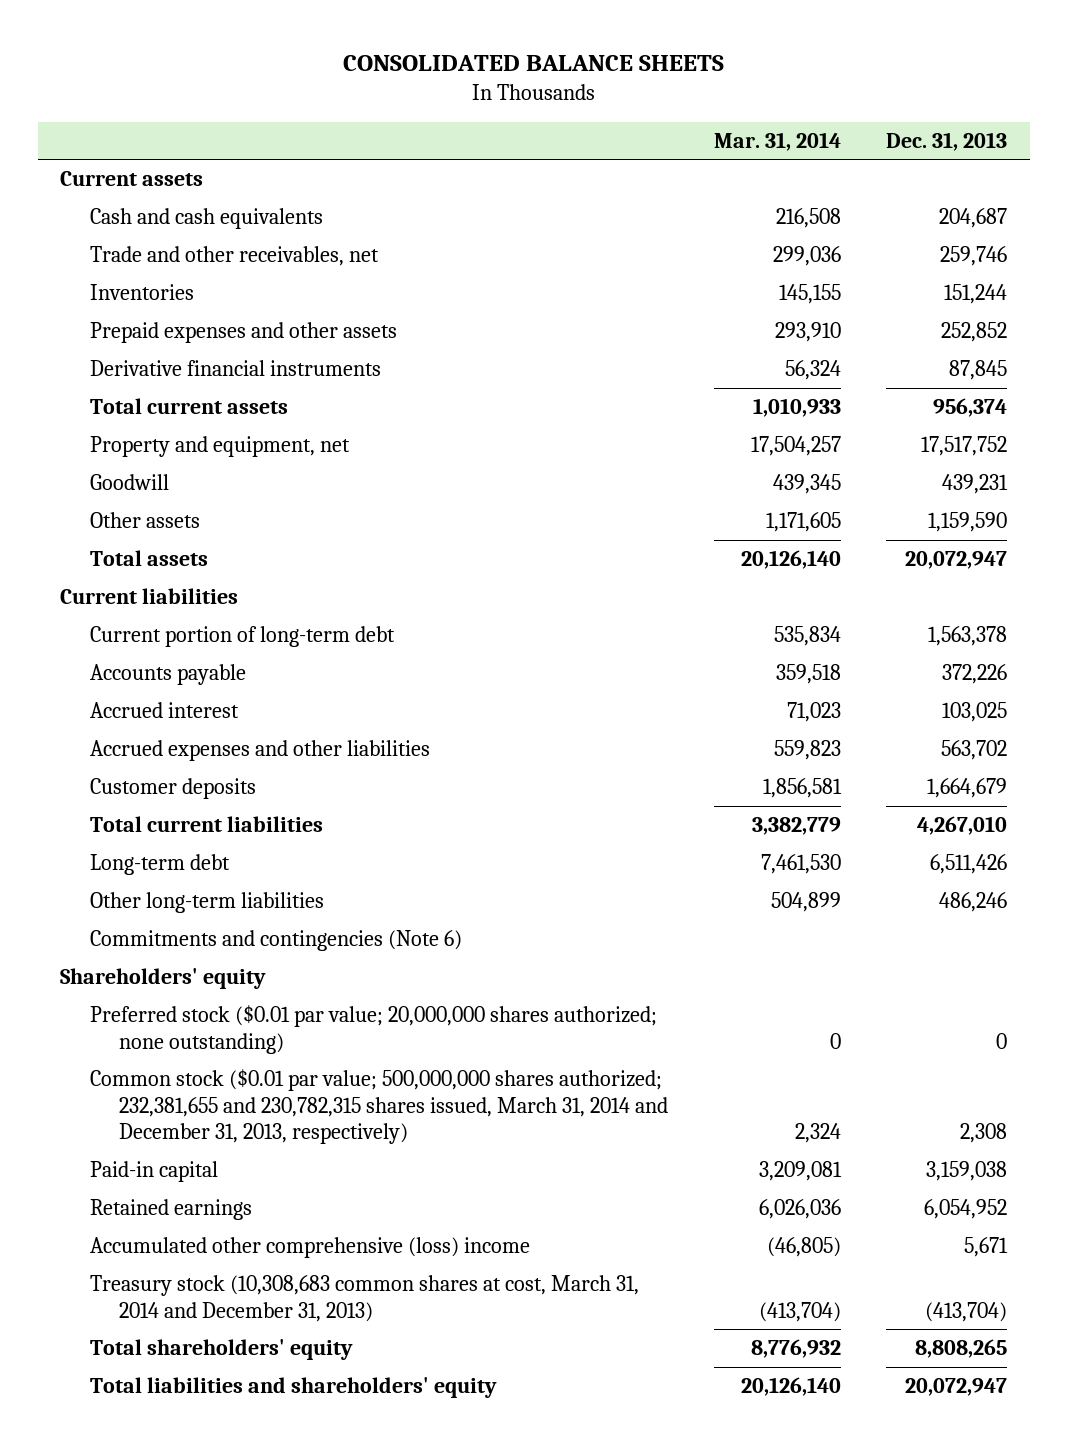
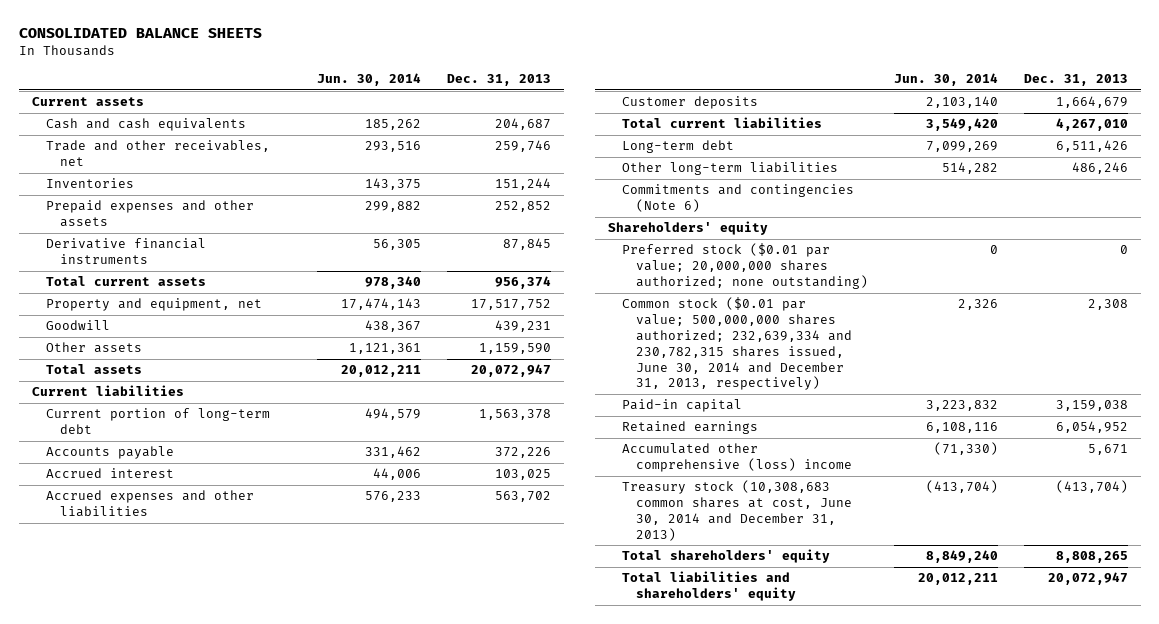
- | Mar. 31, 2014 | Dec. 31, 2013
+ | Jun. 30, 2014 | Dec. 31, 2013
- Common stock ($0.01 par value; 500,000,000 shares authorized; 232,381,655 and 230,782,315 shares issued, March 31, 2014 and December 31, 2013, respectively) | 2,324 | 2,308
+ Common stock ($0.01 par value; 500,000,000 shares authorized; 232,639,334 and 230,782,315 shares issued, June 30, 2014 and December 31, 2013, respectively) | 2,326 | 2,308
- Treasury stock (10,308,683 common shares at cost, March 31, 2014 and December 31, 2013) | (413,704) | (413,704)
+ Treasury stock (10,308,683 common shares at cost, June 30, 2014 and December 31, 2013) | (413,704) | (413,704)

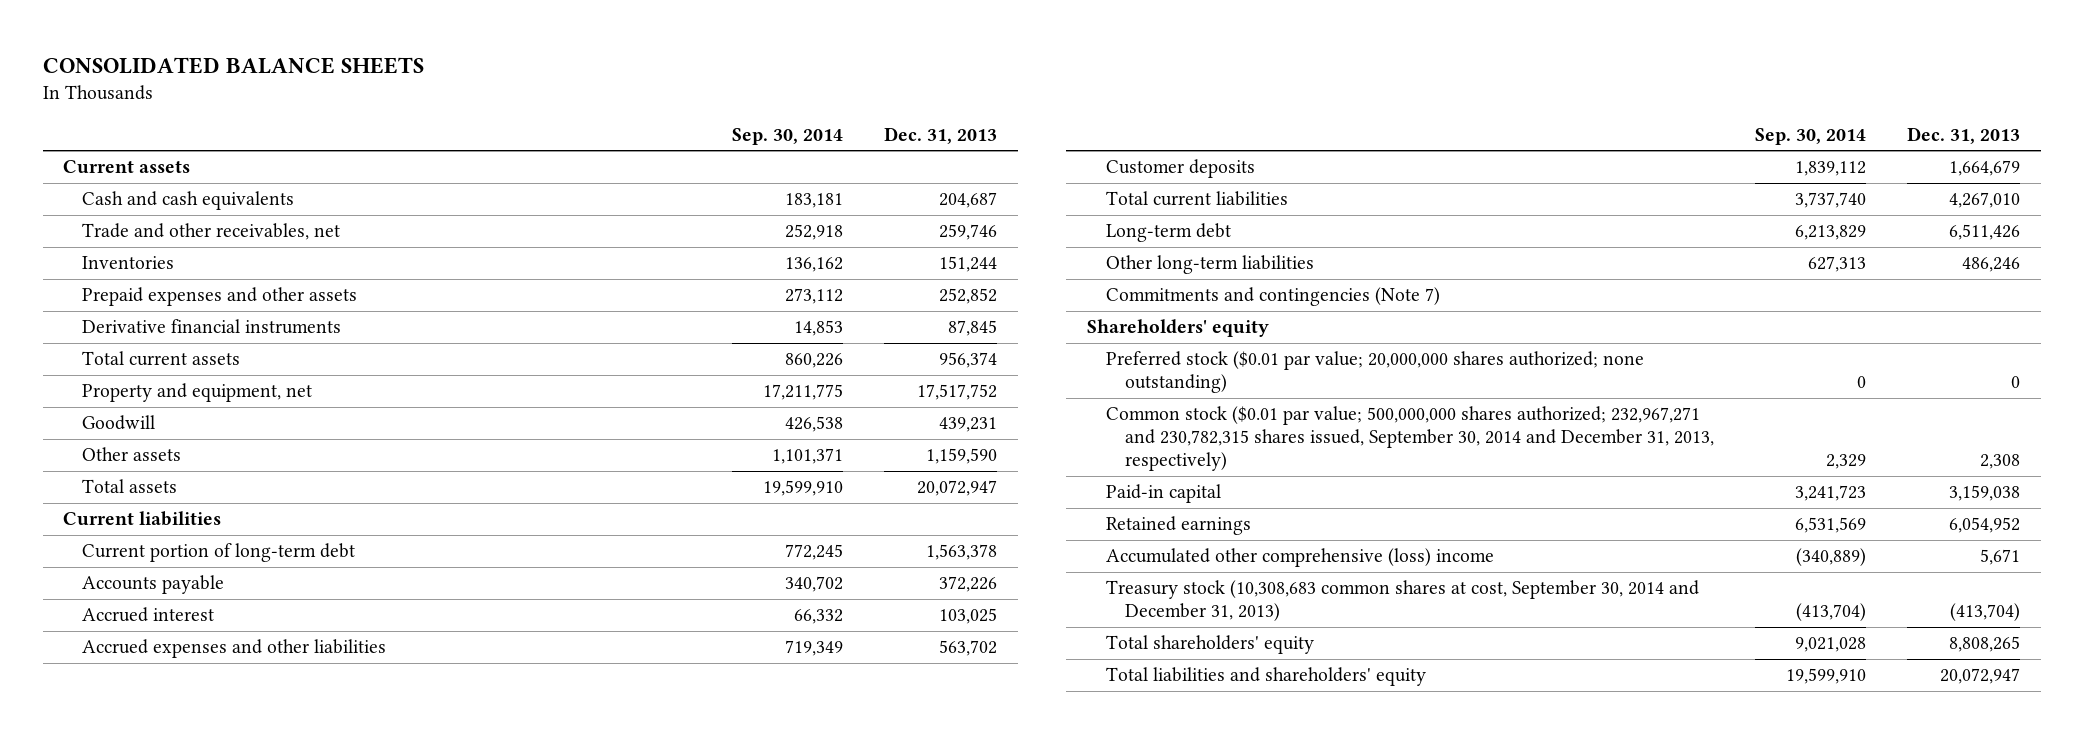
- | Jun. 30, 2014 | Dec. 31, 2013
+ | Sep. 30, 2014 | Dec. 31, 2013
- Commitments and contingencies (Note 6)
+ Commitments and contingencies (Note 7)
- Common stock ($0.01 par value; 500,000,000 shares authorized; 232,639,334 and 230,782,315 shares issued, June 30, 2014 and December 31, 2013, respectively) | 2,326 | 2,308
+ Common stock ($0.01 par value; 500,000,000 shares authorized; 232,967,271 and 230,782,315 shares issued, September 30, 2014 and December 31, 2013, respectively) | 2,329 | 2,308
- Treasury stock (10,308,683 common shares at cost, June 30, 2014 and December 31, 2013) | (413,704) | (413,704)
+ Treasury stock (10,308,683 common shares at cost, September 30, 2014 and December 31, 2013) | (413,704) | (413,704)

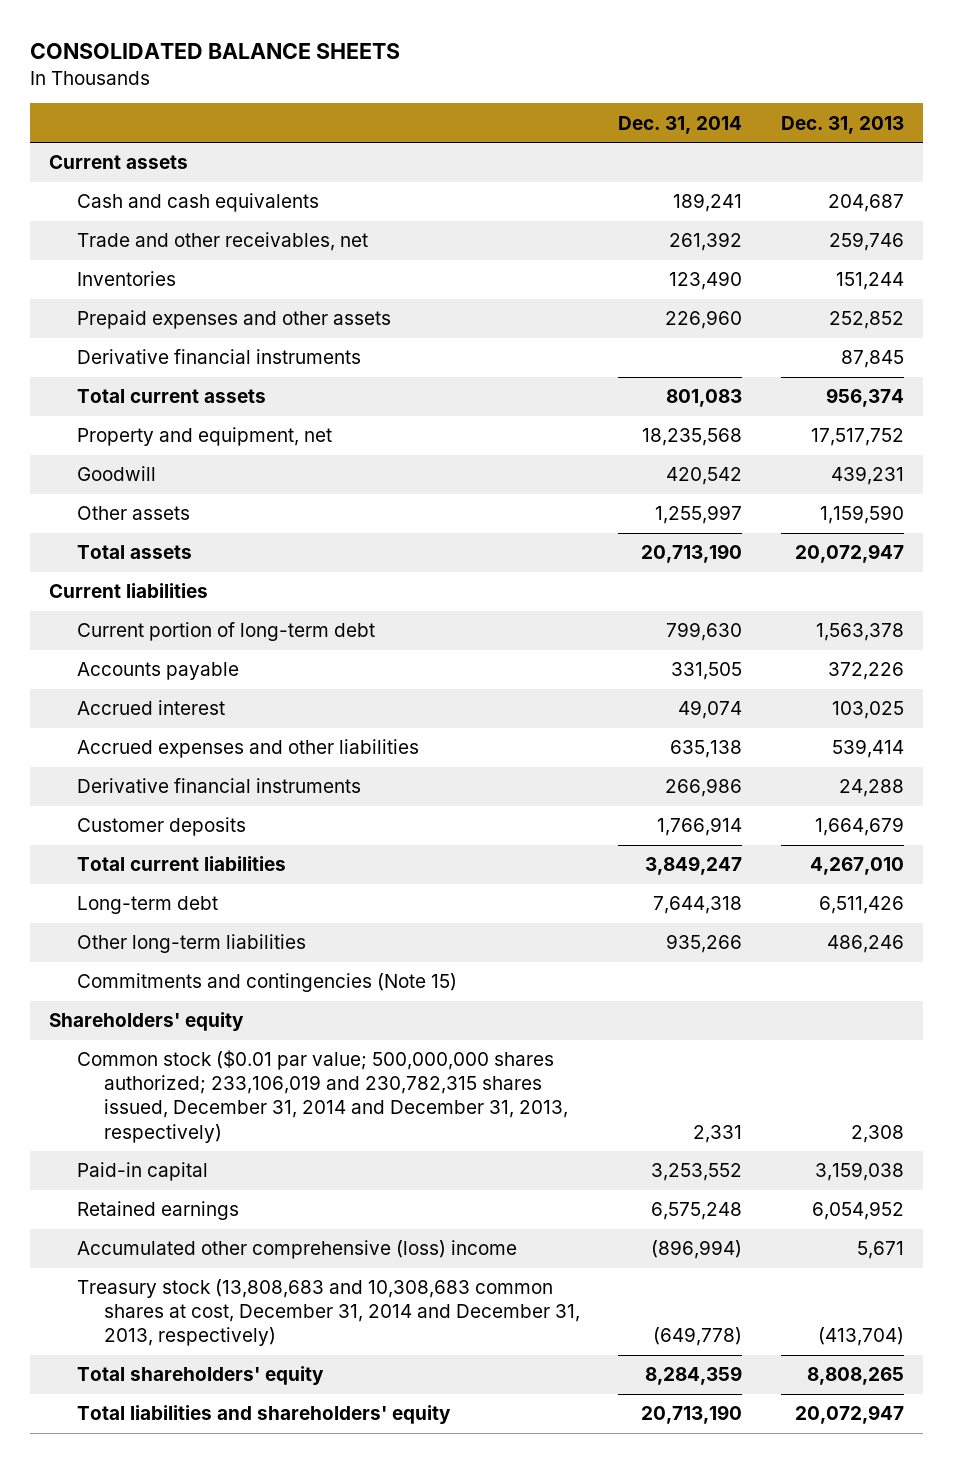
- | Sep. 30, 2014 | Dec. 31, 2013
+ | Dec. 31, 2014 | Dec. 31, 2013
- Accrued expenses and other liabilities | 719,349 | 563,702
+ Accrued expenses and other liabilities | 635,138 | 539,414
+ Derivative financial instruments | 266,986 | 24,288
- Commitments and contingencies (Note 7)
+ Commitments and contingencies (Note 15)
- Preferred stock ($0.01 par value; 20,000,000 shares authorized; none outstanding) | 0 | 0
- Common stock ($0.01 par value; 500,000,000 shares authorized; 232,967,271 and 230,782,315 shares issued, September 30, 2014 and December 31, 2013, respectively) | 2,329 | 2,308
+ Common stock ($0.01 par value; 500,000,000 shares authorized; 233,106,019 and 230,782,315 shares issued, December 31, 2014 and December 31, 2013, respectively) | 2,331 | 2,308
- Treasury stock (10,308,683 common shares at cost, September 30, 2014 and December 31, 2013) | (413,704) | (413,704)
+ Treasury stock (13,808,683 and 10,308,683 common shares at cost, December 31, 2014 and December 31, 2013, respectively) | (649,778) | (413,704)

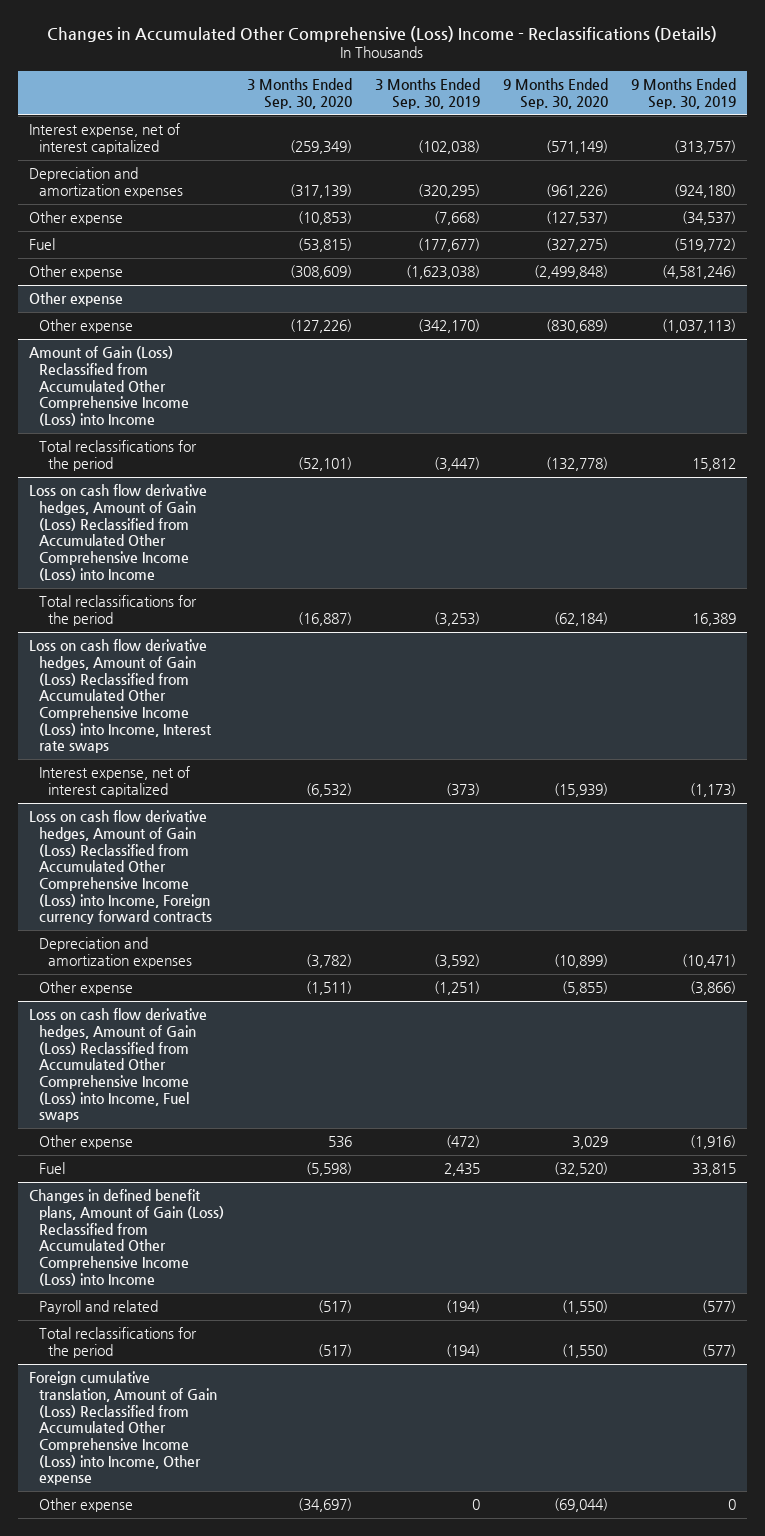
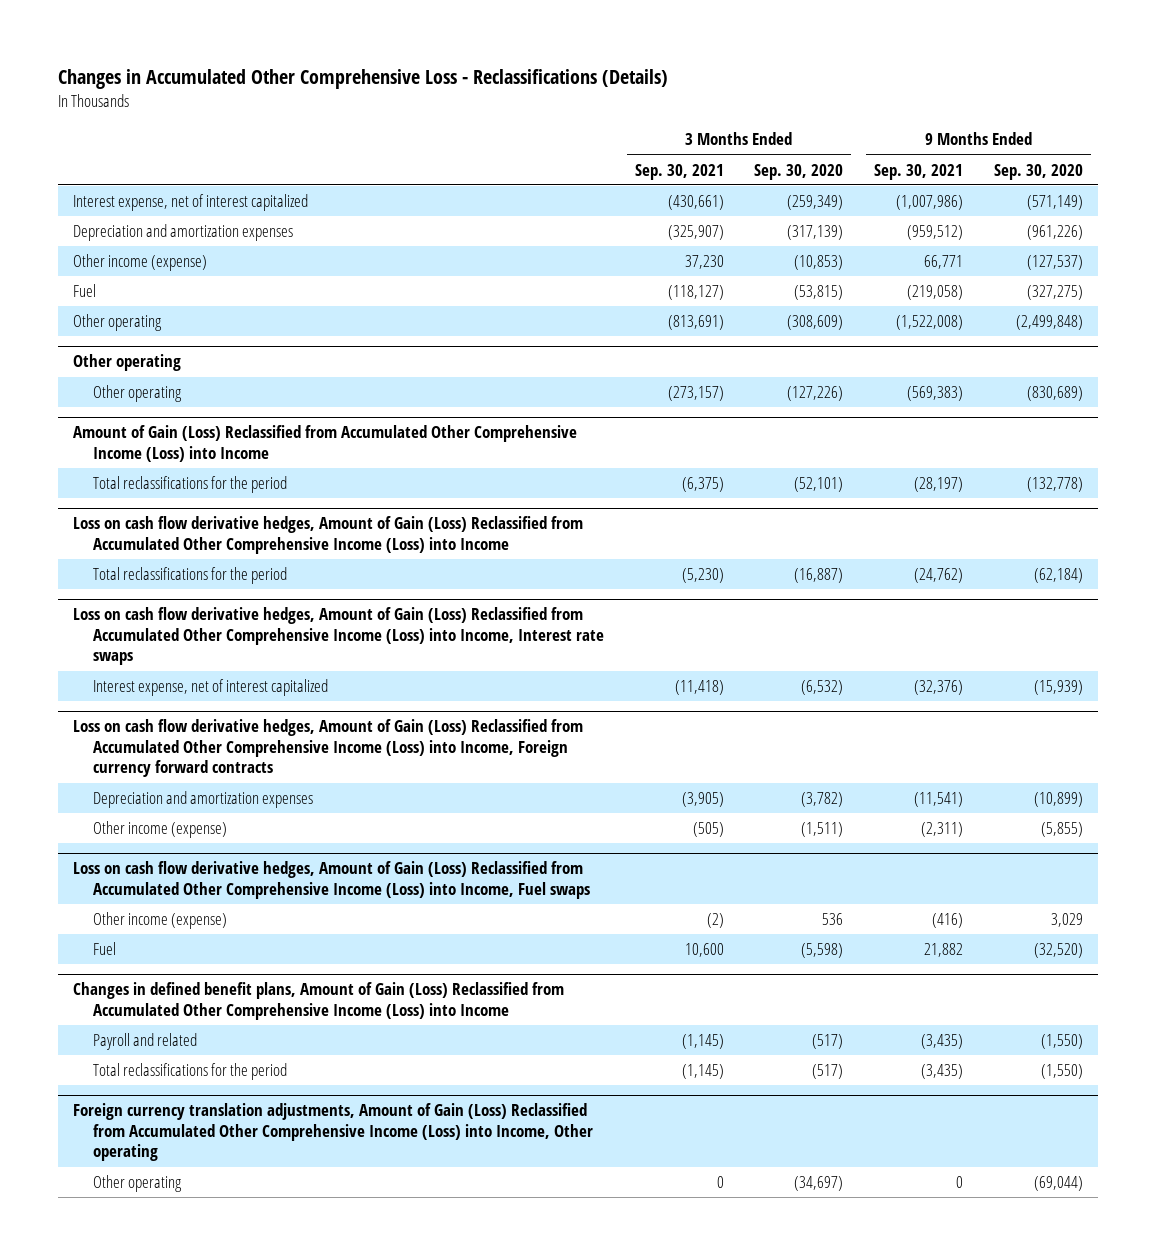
- Changes in Accumulated Other Comprehensive (Loss) Income - Reclassifications (Details)
+ Changes in Accumulated Other Comprehensive Loss - Reclassifications (Details)
- | 3 Months Ended Sep. 30, 2020 | 3 Months Ended Sep. 30, 2019 | 9 Months Ended Sep. 30, 2020 | 9 Months Ended Sep. 30, 2019
+ | 3 Months Ended Sep. 30, 2021 | 3 Months Ended Sep. 30, 2020 | 9 Months Ended Sep. 30, 2021 | 9 Months Ended Sep. 30, 2020
- Other expense | (10,853) | (7,668) | (127,537) | (34,537)
+ Other income (expense) | 37,230 | (10,853) | 66,771 | (127,537)
- Other expense | (308,609) | (1,623,038) | (2,499,848) | (4,581,246)
- Other expense
- Other expense | (127,226) | (342,170) | (830,689) | (1,037,113)
+ Other operating | (813,691) | (308,609) | (1,522,008) | (2,499,848)
+ Other operating
+ Other operating | (273,157) | (127,226) | (569,383) | (830,689)
@ Loss on cash flow derivative hedges, Amount of Gain (Loss) Reclassified from Accumulated Other Comprehensive Income (Loss) into Income, Foreign currency forward contracts
- Other expense | (1,511) | (1,251) | (5,855) | (3,866)
+ Other income (expense) | (505) | (1,511) | (2,311) | (5,855)
@ Loss on cash flow derivative hedges, Amount of Gain (Loss) Reclassified from Accumulated Other Comprehensive Income (Loss) into Income, Fuel swaps
- Other expense | 536 | (472) | 3,029 | (1,916)
+ Other income (expense) | (2) | 536 | (416) | 3,029
- Foreign cumulative translation, Amount of Gain (Loss) Reclassified from Accumulated Other Comprehensive Income (Loss) into Income, Other expense
- Other expense | (34,697) | 0 | (69,044) | 0
+ Foreign currency translation adjustments, Amount of Gain (Loss) Reclassified from Accumulated Other Comprehensive Income (Loss) into Income, Other operating
+ Other operating | 0 | (34,697) | 0 | (69,044)

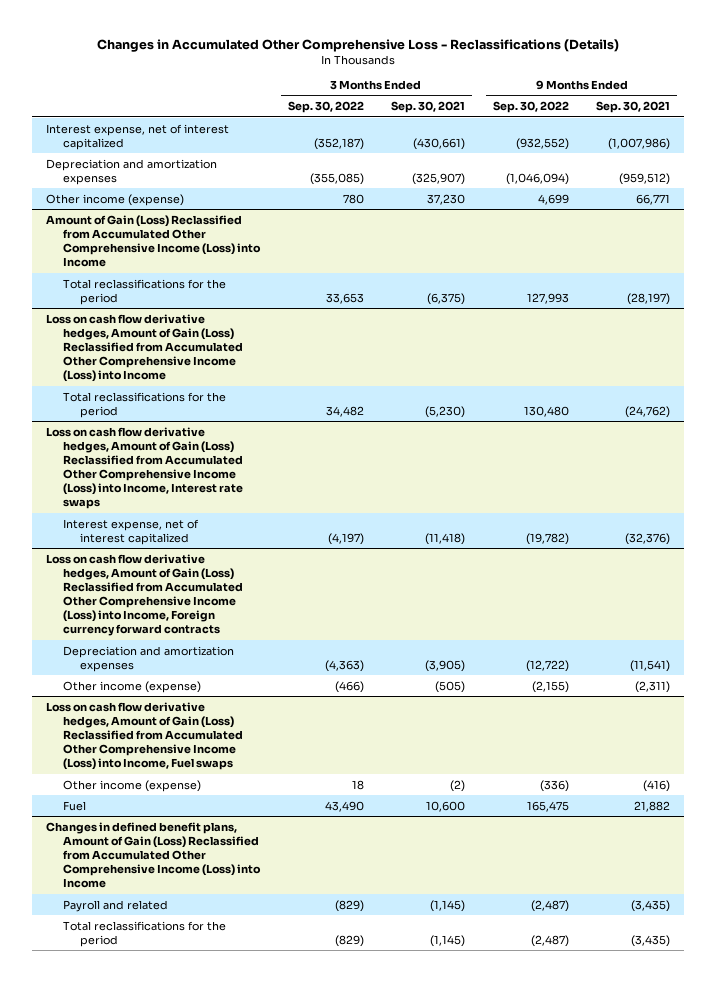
- | 3 Months Ended Sep. 30, 2021 | 3 Months Ended Sep. 30, 2020 | 9 Months Ended Sep. 30, 2021 | 9 Months Ended Sep. 30, 2020
+ | 3 Months Ended Sep. 30, 2022 | 3 Months Ended Sep. 30, 2021 | 9 Months Ended Sep. 30, 2022 | 9 Months Ended Sep. 30, 2021
- Fuel | (118,127) | (53,815) | (219,058) | (327,275)
- Other operating | (813,691) | (308,609) | (1,522,008) | (2,499,848)
- Other operating
- Other operating | (273,157) | (127,226) | (569,383) | (830,689)
- Foreign currency translation adjustments, Amount of Gain (Loss) Reclassified from Accumulated Other Comprehensive Income (Loss) into Income, Other operating
- Other operating | 0 | (34,697) | 0 | (69,044)

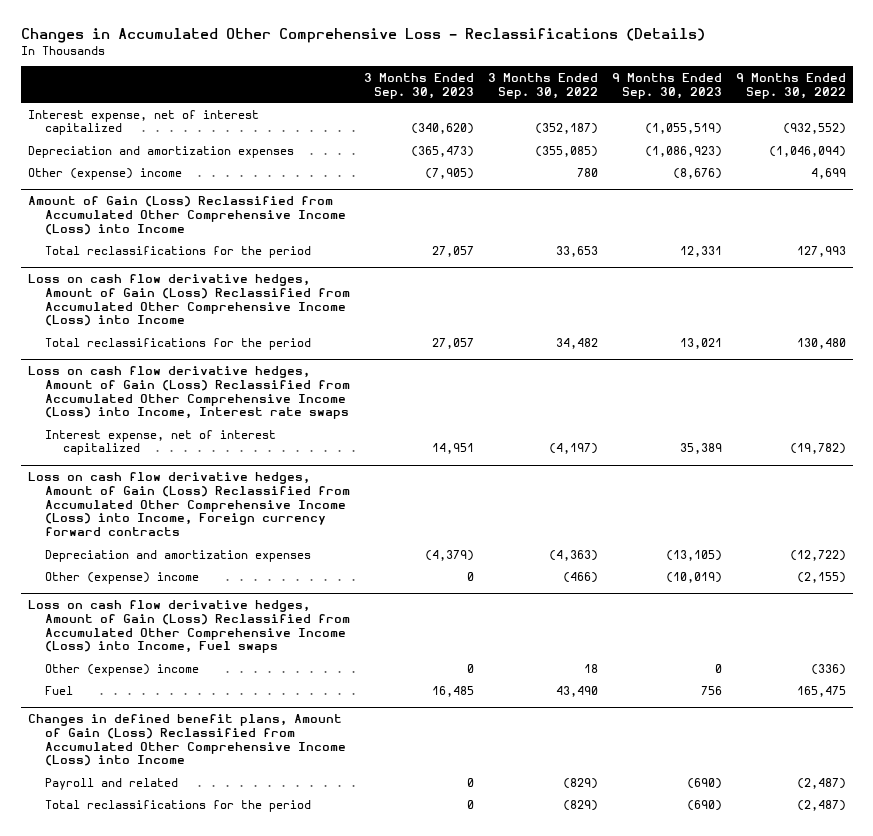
- | 3 Months Ended Sep. 30, 2022 | 3 Months Ended Sep. 30, 2021 | 9 Months Ended Sep. 30, 2022 | 9 Months Ended Sep. 30, 2021
+ | 3 Months Ended Sep. 30, 2023 | 3 Months Ended Sep. 30, 2022 | 9 Months Ended Sep. 30, 2023 | 9 Months Ended Sep. 30, 2022
- Other income (expense) | 780 | 37,230 | 4,699 | 66,771
+ Other (expense) income | (7,905) | 780 | (8,676) | 4,699
@ Loss on cash flow derivative hedges, Amount of Gain (Loss) Reclassified from Accumulated Other Comprehensive Income (Loss) into Income, Foreign currency forward contracts
- Other income (expense) | (466) | (505) | (2,155) | (2,311)
+ Other (expense) income | 0 | (466) | (10,019) | (2,155)
@ Loss on cash flow derivative hedges, Amount of Gain (Loss) Reclassified from Accumulated Other Comprehensive Income (Loss) into Income, Fuel swaps
- Other income (expense) | 18 | (2) | (336) | (416)
+ Other (expense) income | 0 | 18 | 0 | (336)

